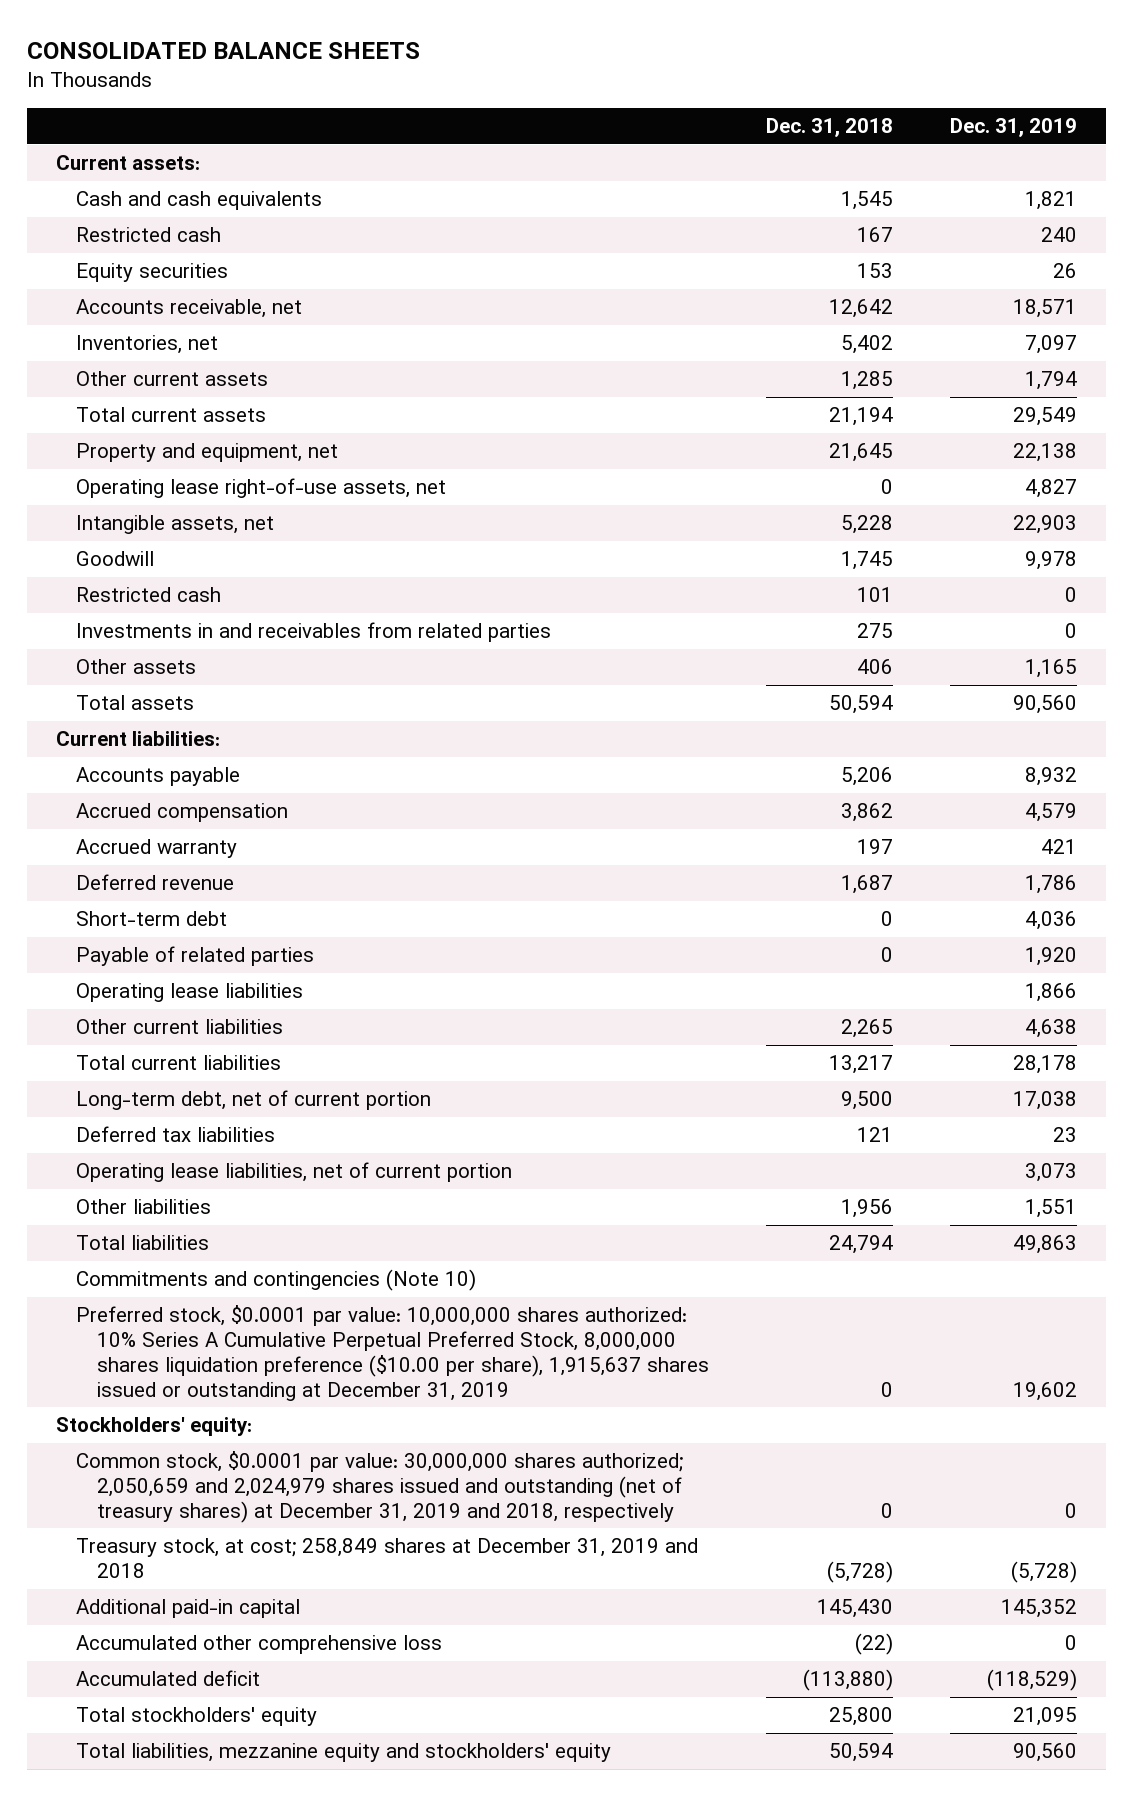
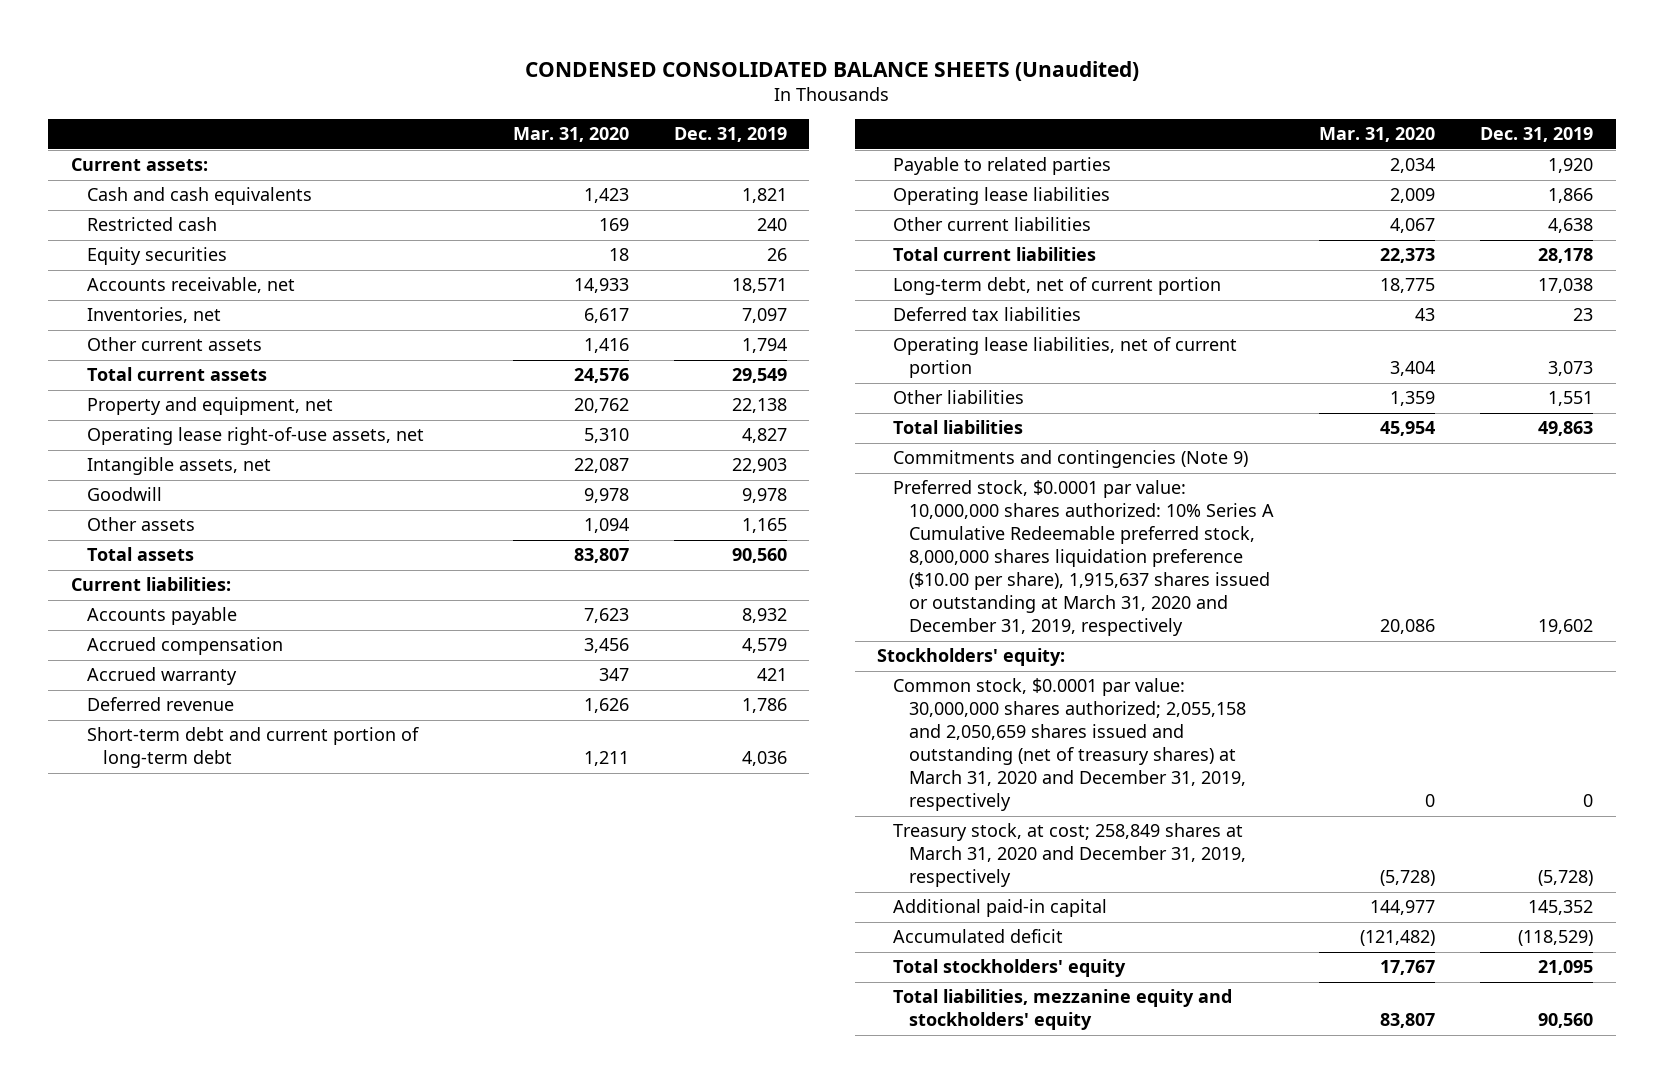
- CONSOLIDATED BALANCE SHEETS
+ CONDENSED CONSOLIDATED BALANCE SHEETS (Unaudited)
- | Dec. 31, 2018 | Dec. 31, 2019
+ | Mar. 31, 2020 | Dec. 31, 2019
- Restricted cash | 101 | 0
- Investments in and receivables from related parties | 275 | 0
- Short-term debt | 0 | 4,036
- Payable of related parties | 0 | 1,920
+ Short-term debt and current portion of long-term debt | 1,211 | 4,036
+ Payable to related parties | 2,034 | 1,920
- Commitments and contingencies (Note 10)
- Preferred stock, $0.0001 par value: 10,000,000 shares authorized: 10% Series A Cumulative Perpetual Preferred Stock, 8,000,000 shares liquidation preference ($10.00 per share), 1,915,637 shares issued or outstanding at December 31, 2019 | 0 | 19,602
+ Commitments and contingencies (Note 9)
+ Preferred stock, $0.0001 par value: 10,000,000 shares authorized: 10% Series A Cumulative Redeemable preferred stock, 8,000,000 shares liquidation preference ($10.00 per share), 1,915,637 shares issued or outstanding at March 31, 2020 and December 31, 2019, respectively | 20,086 | 19,602
- Common stock, $0.0001 par value: 30,000,000 shares authorized; 2,050,659 and 2,024,979 shares issued and outstanding (net of treasury shares) at December 31, 2019 and 2018, respectively | 0 | 0
- Treasury stock, at cost; 258,849 shares at December 31, 2019 and 2018 | (5,728) | (5,728)
+ Common stock, $0.0001 par value: 30,000,000 shares authorized; 2,055,158 and 2,050,659 shares issued and outstanding (net of treasury shares) at March 31, 2020 and December 31, 2019, respectively | 0 | 0
+ Treasury stock, at cost; 258,849 shares at March 31, 2020 and December 31, 2019, respectively | (5,728) | (5,728)
- Accumulated other comprehensive loss | (22) | 0

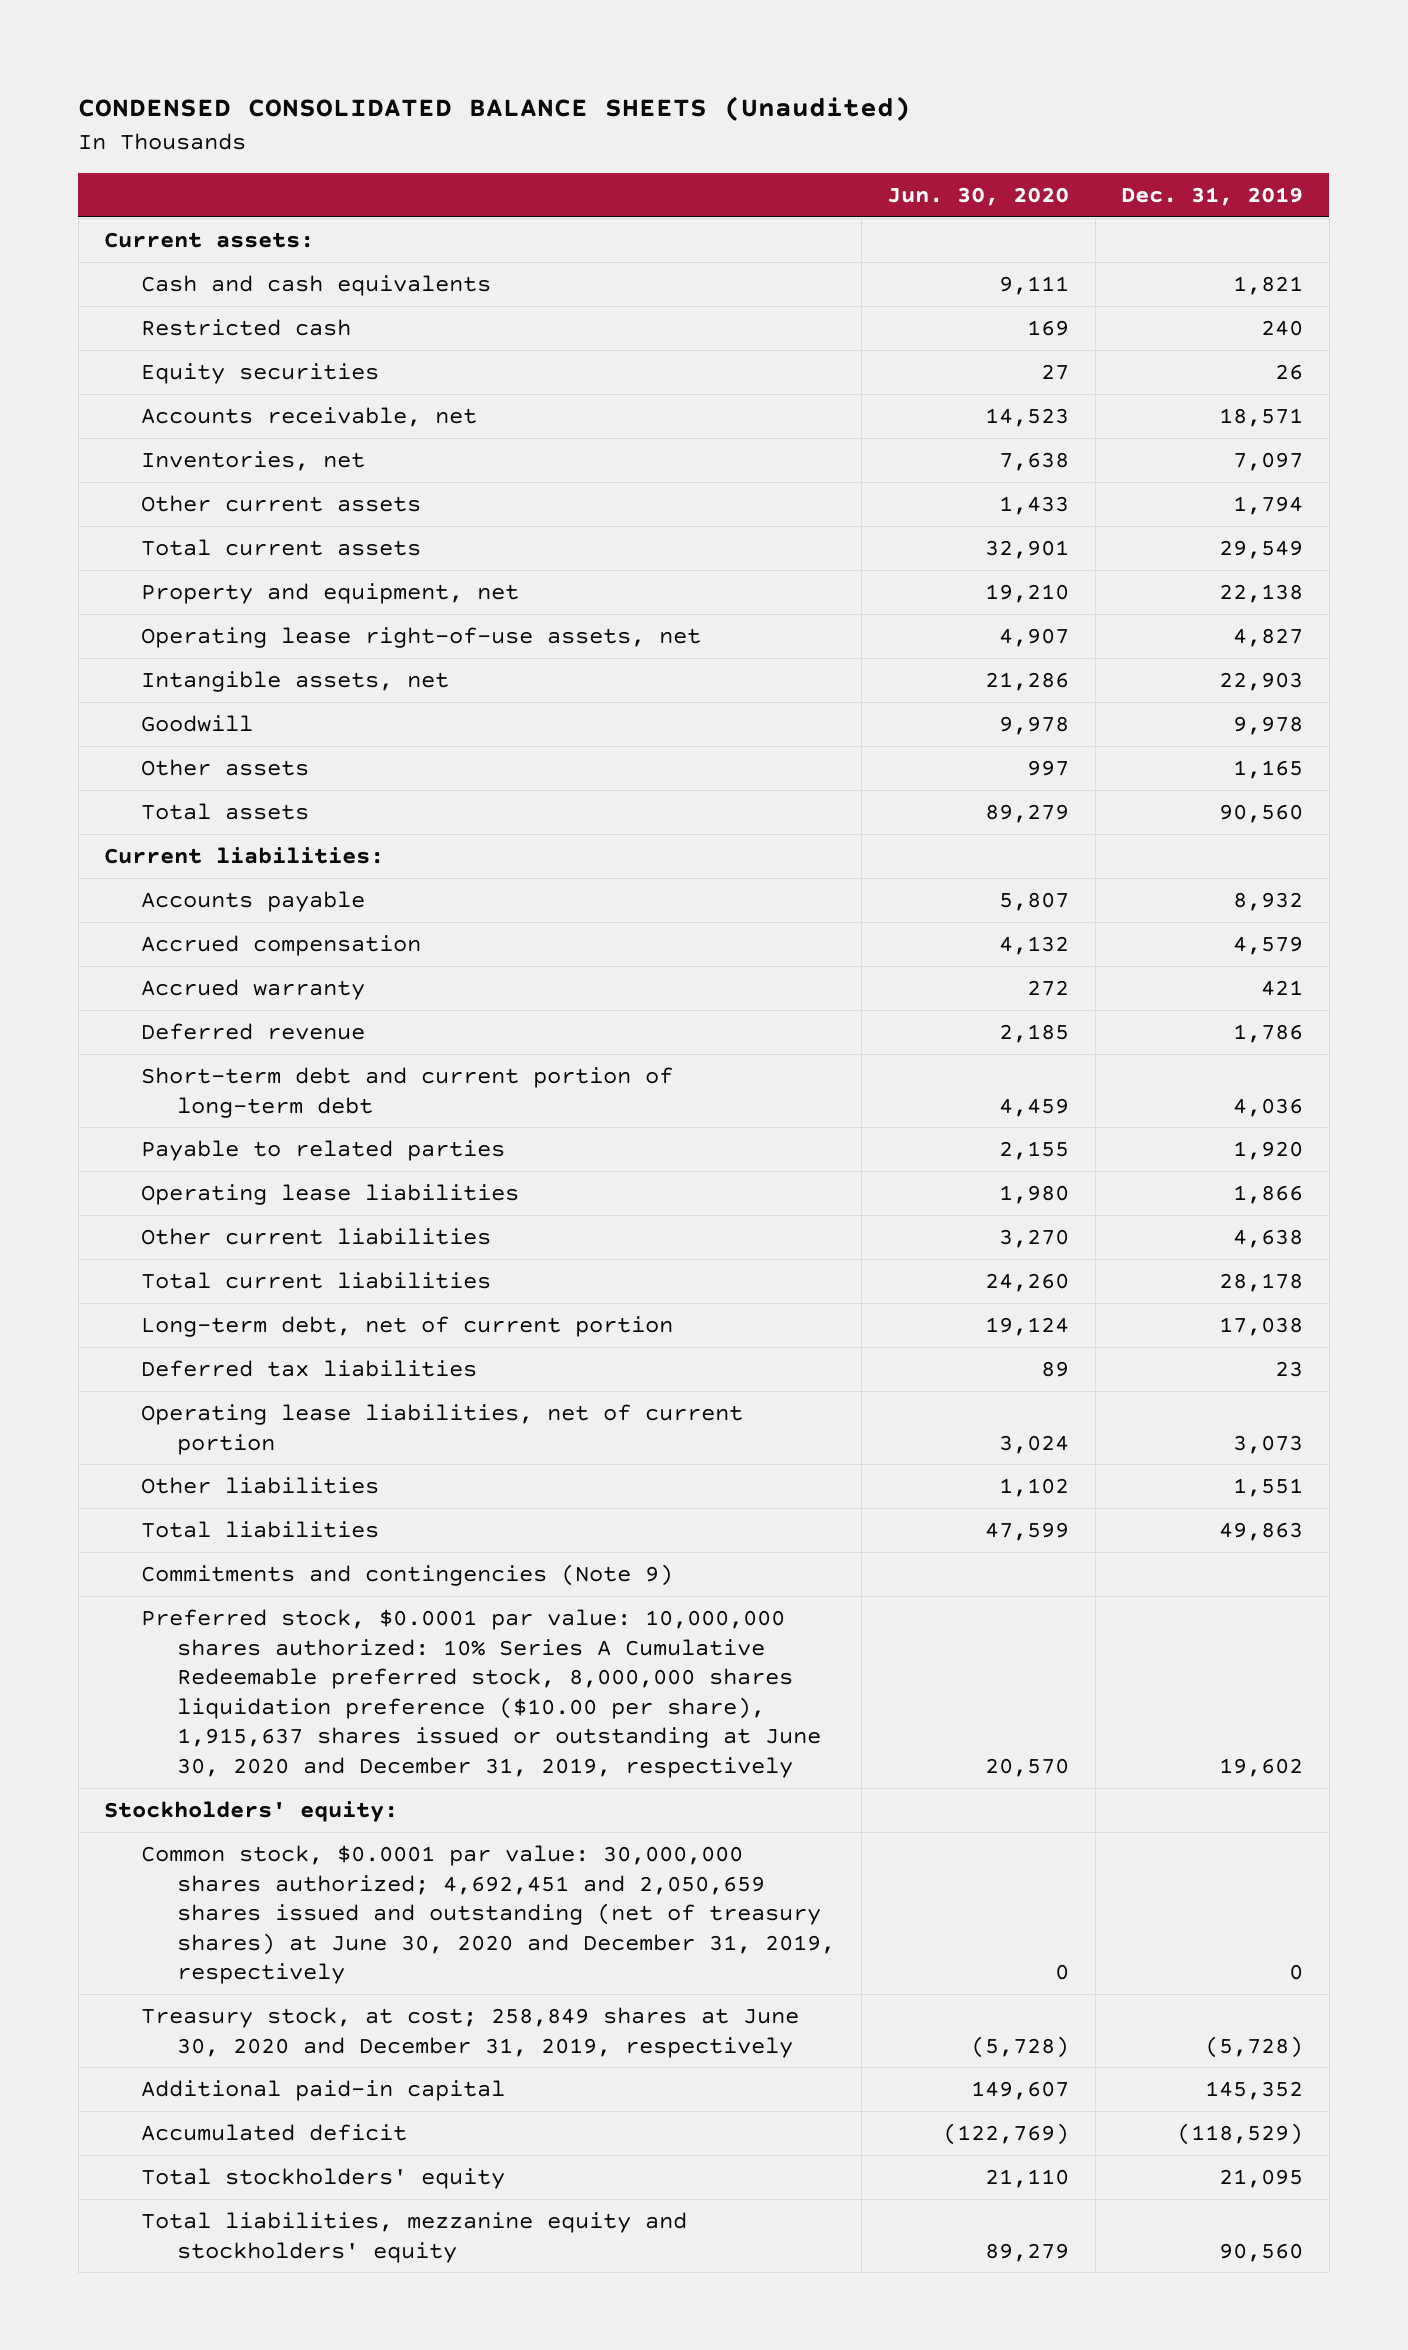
- | Mar. 31, 2020 | Dec. 31, 2019
+ | Jun. 30, 2020 | Dec. 31, 2019
- Preferred stock, $0.0001 par value: 10,000,000 shares authorized: 10% Series A Cumulative Redeemable preferred stock, 8,000,000 shares liquidation preference ($10.00 per share), 1,915,637 shares issued or outstanding at March 31, 2020 and December 31, 2019, respectively | 20,086 | 19,602
+ Preferred stock, $0.0001 par value: 10,000,000 shares authorized: 10% Series A Cumulative Redeemable preferred stock, 8,000,000 shares liquidation preference ($10.00 per share), 1,915,637 shares issued or outstanding at June 30, 2020 and December 31, 2019, respectively | 20,570 | 19,602
- Common stock, $0.0001 par value: 30,000,000 shares authorized; 2,055,158 and 2,050,659 shares issued and outstanding (net of treasury shares) at March 31, 2020 and December 31, 2019, respectively | 0 | 0
- Treasury stock, at cost; 258,849 shares at March 31, 2020 and December 31, 2019, respectively | (5,728) | (5,728)
+ Common stock, $0.0001 par value: 30,000,000 shares authorized; 4,692,451 and 2,050,659 shares issued and outstanding (net of treasury shares) at June 30, 2020 and December 31, 2019, respectively | 0 | 0
+ Treasury stock, at cost; 258,849 shares at June 30, 2020 and December 31, 2019, respectively | (5,728) | (5,728)

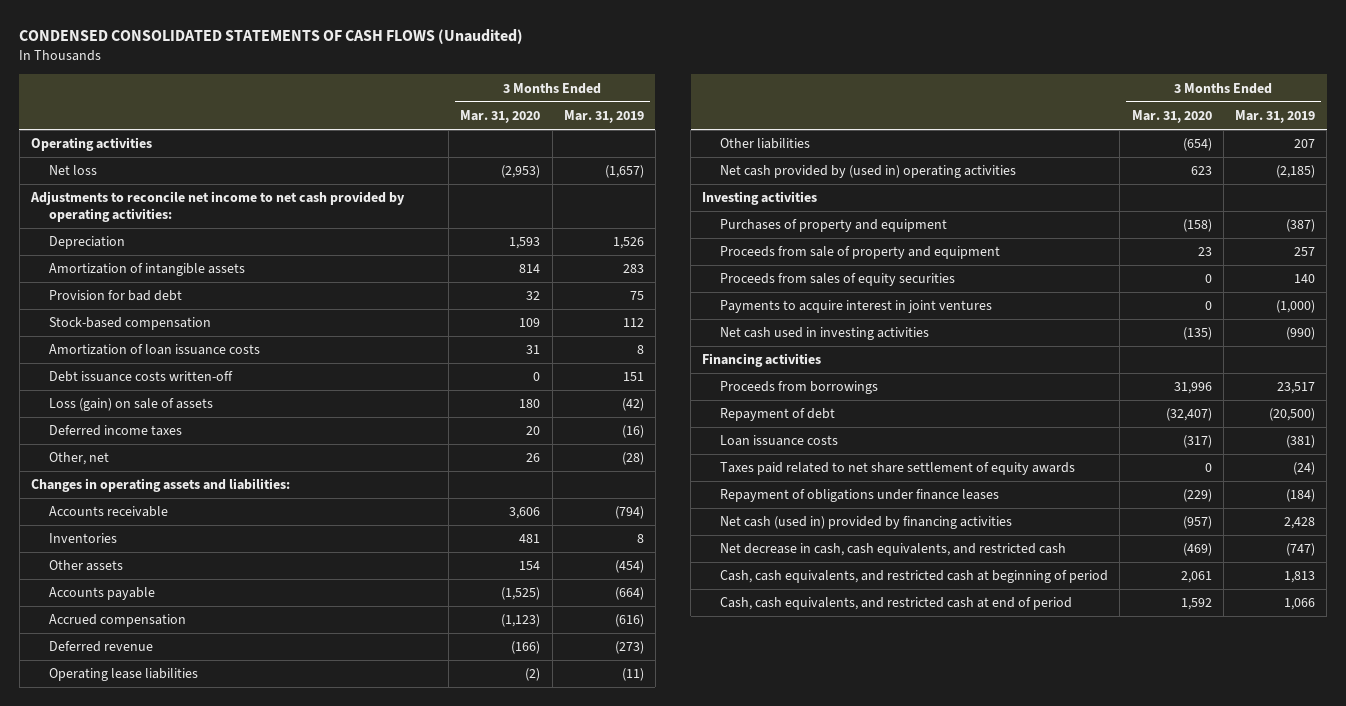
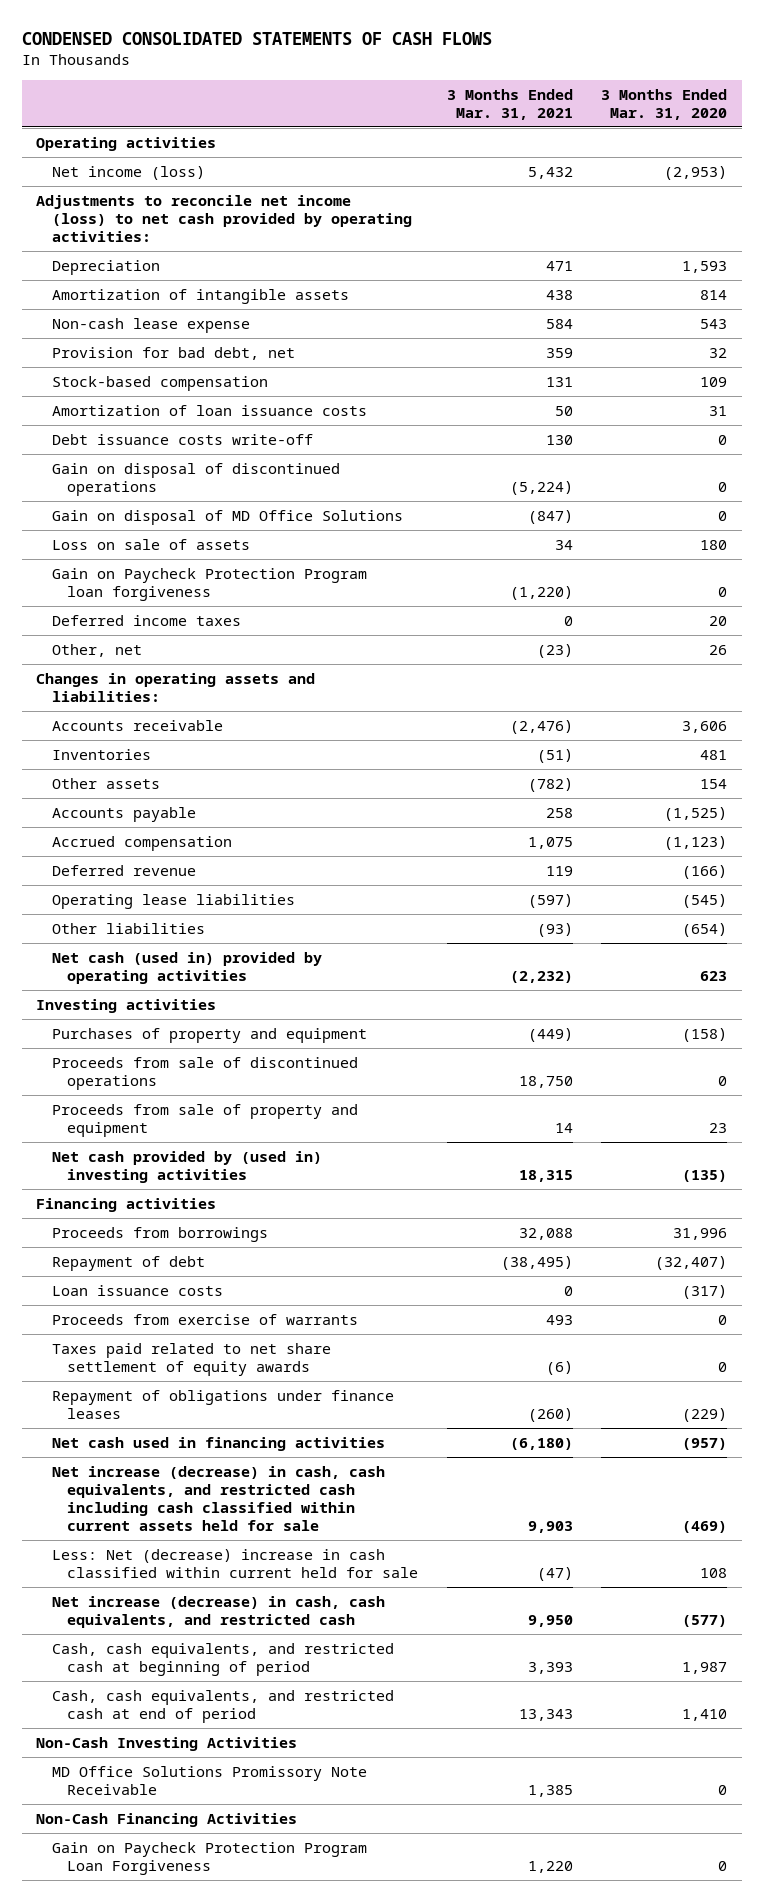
- CONDENSED CONSOLIDATED STATEMENTS OF CASH FLOWS (Unaudited)
+ CONDENSED CONSOLIDATED STATEMENTS OF CASH FLOWS
- | 3 Months Ended Mar. 31, 2020 | 3 Months Ended Mar. 31, 2019
+ | 3 Months Ended Mar. 31, 2021 | 3 Months Ended Mar. 31, 2020
- Net loss | (2,953) | (1,657)
- Adjustments to reconcile net income to net cash provided by operating activities:
+ Net income (loss) | 5,432 | (2,953)
+ Adjustments to reconcile net income (loss) to net cash provided by operating activities:
- Provision for bad debt | 32 | 75
+ Non-cash lease expense | 584 | 543
+ Provision for bad debt, net | 359 | 32
- Debt issuance costs written-off | 0 | 151
- Loss (gain) on sale of assets | 180 | (42)
+ Debt issuance costs write-off | 130 | 0
+ Gain on disposal of discontinued operations | (5,224) | 0
+ Gain on disposal of MD Office Solutions | (847) | 0
+ Loss on sale of assets | 34 | 180
+ Gain on Paycheck Protection Program loan forgiveness | (1,220) | 0
- Operating lease liabilities | (2) | (11)
+ Operating lease liabilities | (597) | (545)
- Net cash provided by (used in) operating activities | 623 | (2,185)
+ Net cash (used in) provided by operating activities | (2,232) | 623
+ Proceeds from sale of discontinued operations | 18,750 | 0
- Proceeds from sales of equity securities | 0 | 140
- Payments to acquire interest in joint ventures | 0 | (1,000)
- Net cash used in investing activities | (135) | (990)
+ Net cash provided by (used in) investing activities | 18,315 | (135)
+ Proceeds from exercise of warrants | 493 | 0
- Net cash (used in) provided by financing activities | (957) | 2,428
- Net decrease in cash, cash equivalents, and restricted cash | (469) | (747)
- Cash, cash equivalents, and restricted cash at beginning of period | 2,061 | 1,813
- Cash, cash equivalents, and restricted cash at end of period | 1,592 | 1,066
+ Net cash used in financing activities | (6,180) | (957)
+ Net increase (decrease) in cash, cash equivalents, and restricted cash including cash classified within current assets held for sale | 9,903 | (469)
+ Less: Net (decrease) increase in cash classified within current held for sale | (47) | 108
+ Net increase (decrease) in cash, cash equivalents, and restricted cash | 9,950 | (577)
+ Cash, cash equivalents, and restricted cash at beginning of period | 3,393 | 1,987
+ Cash, cash equivalents, and restricted cash at end of period | 13,343 | 1,410
+ Non-Cash Investing Activities
+ MD Office Solutions Promissory Note Receivable | 1,385 | 0
+ Non-Cash Financing Activities
+ Gain on Paycheck Protection Program Loan Forgiveness | 1,220 | 0

